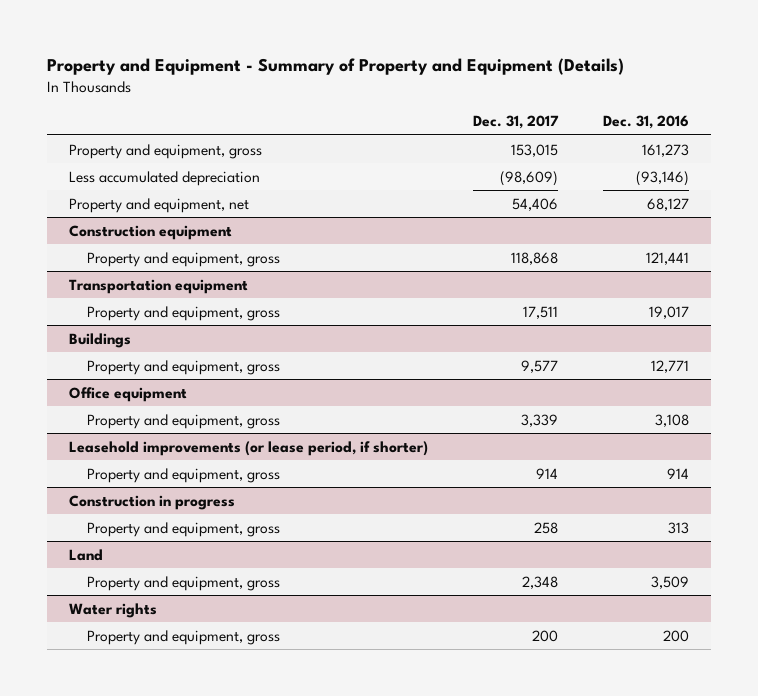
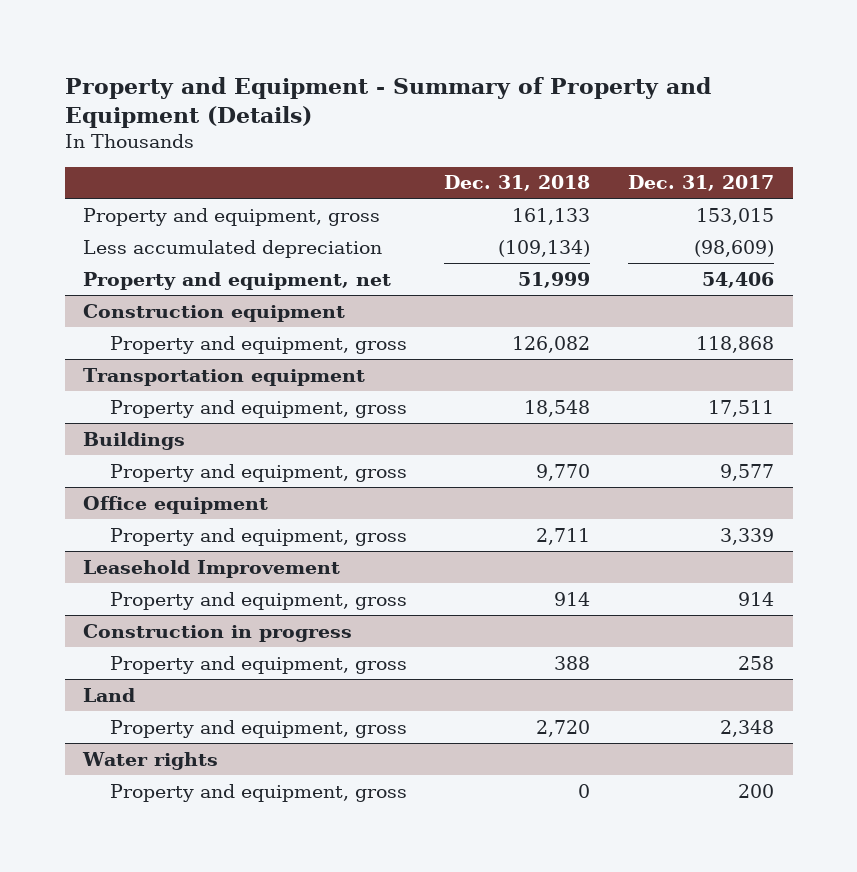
- | Dec. 31, 2017 | Dec. 31, 2016
+ | Dec. 31, 2018 | Dec. 31, 2017
- Leasehold improvements (or lease period, if shorter)
+ Leasehold Improvement

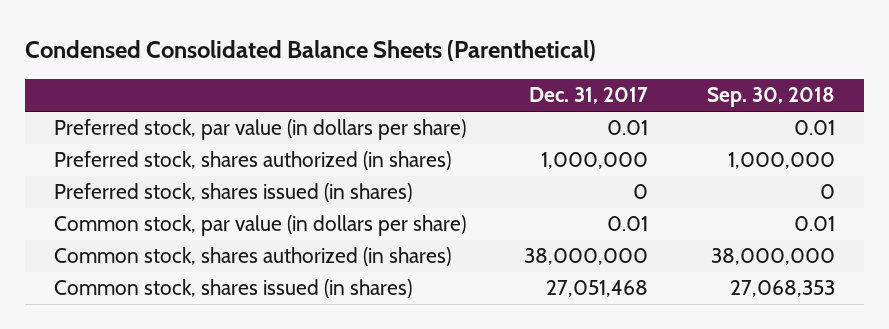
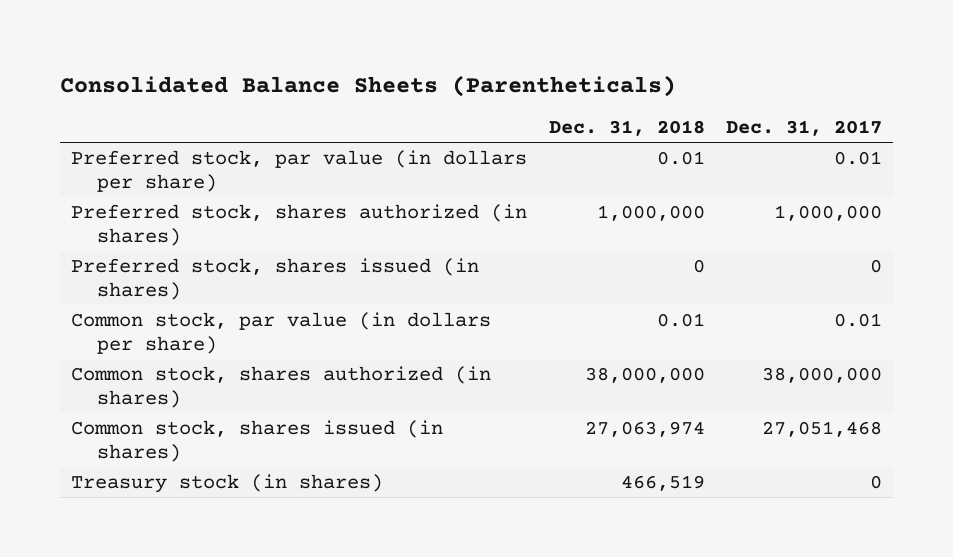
- Condensed Consolidated Balance Sheets (Parenthetical)
+ Consolidated Balance Sheets (Parentheticals)
- | Dec. 31, 2017 | Sep. 30, 2018
+ | Dec. 31, 2018 | Dec. 31, 2017
+ Treasury stock (in shares) | 466,519 | 0

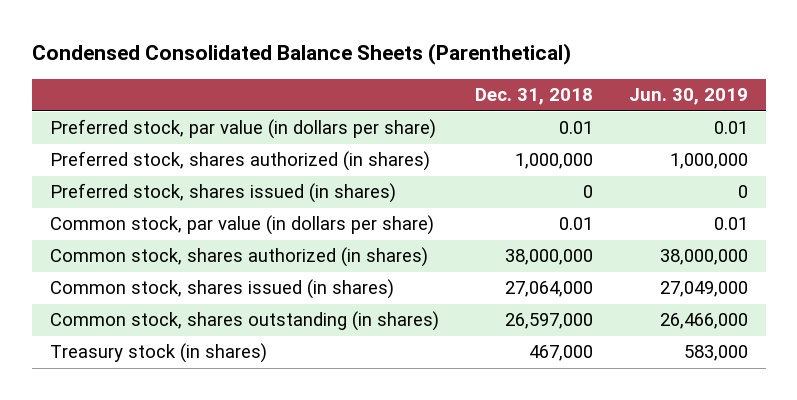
- Consolidated Balance Sheets (Parentheticals)
+ Condensed Consolidated Balance Sheets (Parenthetical)
- | Dec. 31, 2018 | Dec. 31, 2017
+ | Dec. 31, 2018 | Jun. 30, 2019
- Common stock, shares issued (in shares) | 27,063,974 | 27,051,468
- Treasury stock (in shares) | 466,519 | 0
+ Common stock, shares issued (in shares) | 27,064,000 | 27,049,000
+ Common stock, shares outstanding (in shares) | 26,597,000 | 26,466,000
+ Treasury stock (in shares) | 467,000 | 583,000

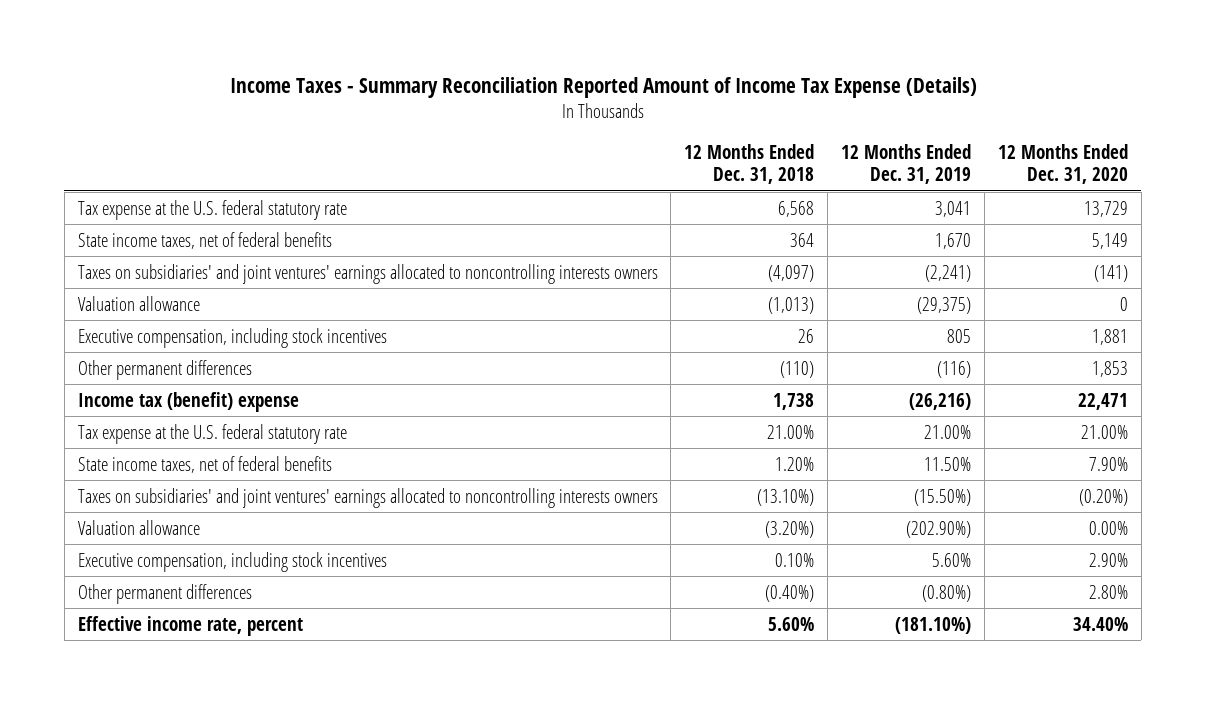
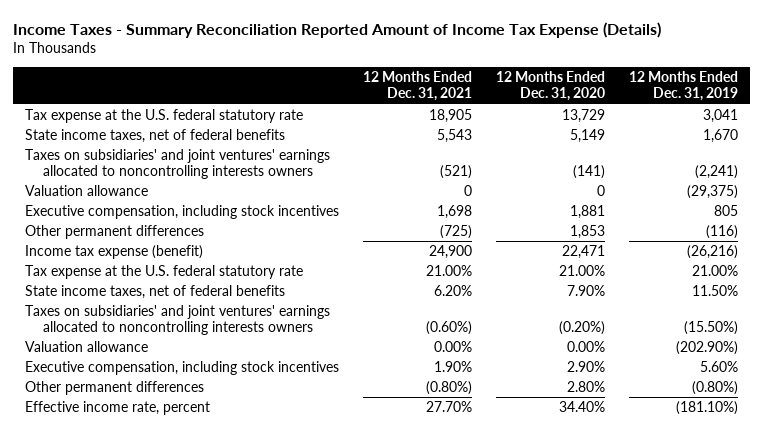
- | 12 Months Ended Dec. 31, 2018 | 12 Months Ended Dec. 31, 2019 | 12 Months Ended Dec. 31, 2020
+ | 12 Months Ended Dec. 31, 2021 | 12 Months Ended Dec. 31, 2020 | 12 Months Ended Dec. 31, 2019
- Income tax (benefit) expense | 1,738 | (26,216) | 22,471
+ Income tax expense (benefit) | 24,900 | 22,471 | (26,216)

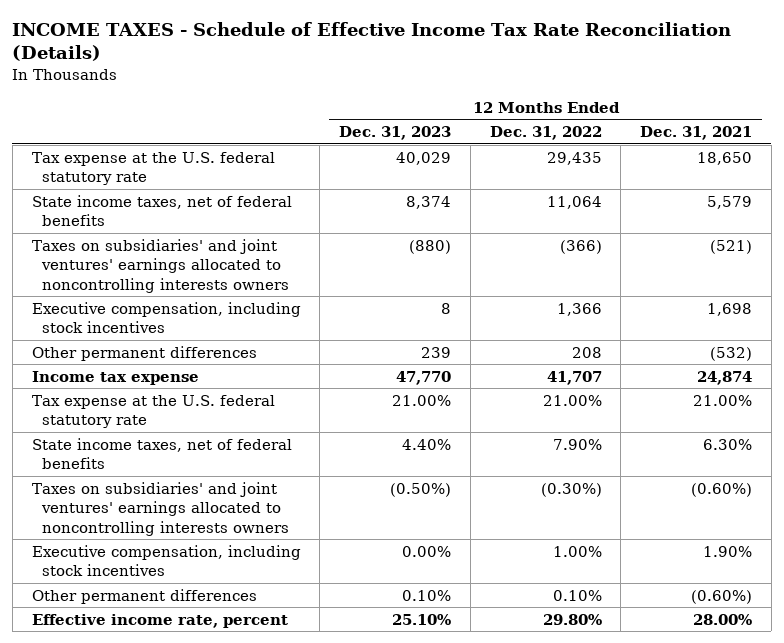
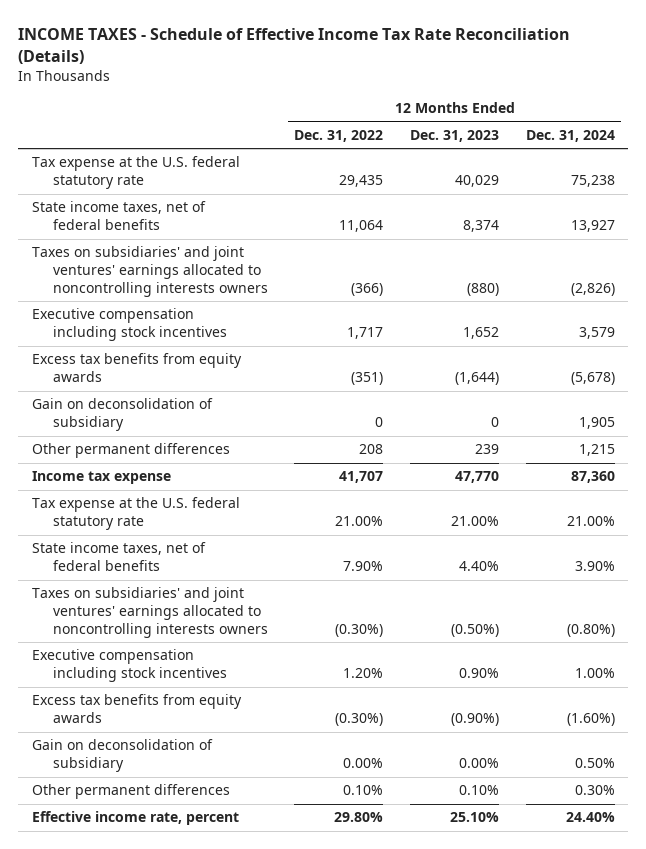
- | 12 Months Ended Dec. 31, 2023 | 12 Months Ended Dec. 31, 2022 | 12 Months Ended Dec. 31, 2021
+ | 12 Months Ended Dec. 31, 2022 | 12 Months Ended Dec. 31, 2023 | 12 Months Ended Dec. 31, 2024
- Executive compensation, including stock incentives | 8 | 1,366 | 1,698
+ Executive compensation including stock incentives | 1,717 | 1,652 | 3,579
+ Excess tax benefits from equity awards | (351) | (1,644) | (5,678)
+ Gain on deconsolidation of subsidiary | 0 | 0 | 1,905
- Executive compensation, including stock incentives | 0.00% | 1.00% | 1.90%
+ Executive compensation including stock incentives | 1.20% | 0.90% | 1.00%
+ Excess tax benefits from equity awards | (0.30%) | (0.90%) | (1.60%)
+ Gain on deconsolidation of subsidiary | 0.00% | 0.00% | 0.50%

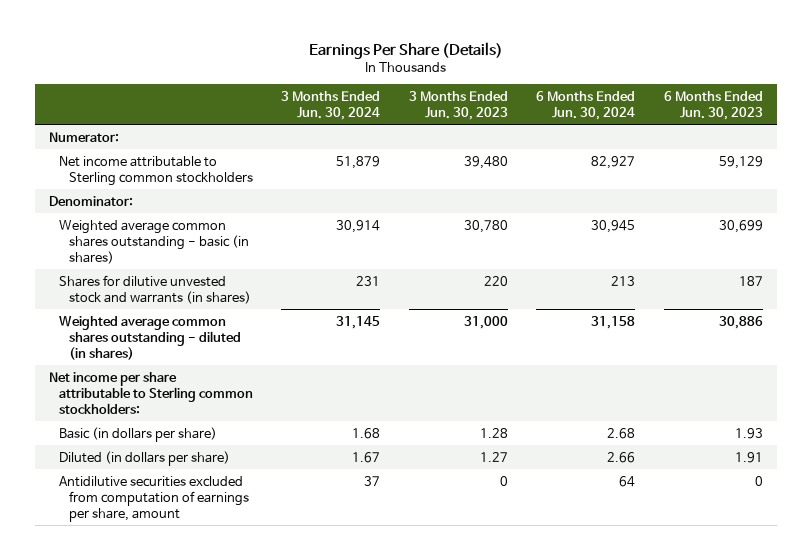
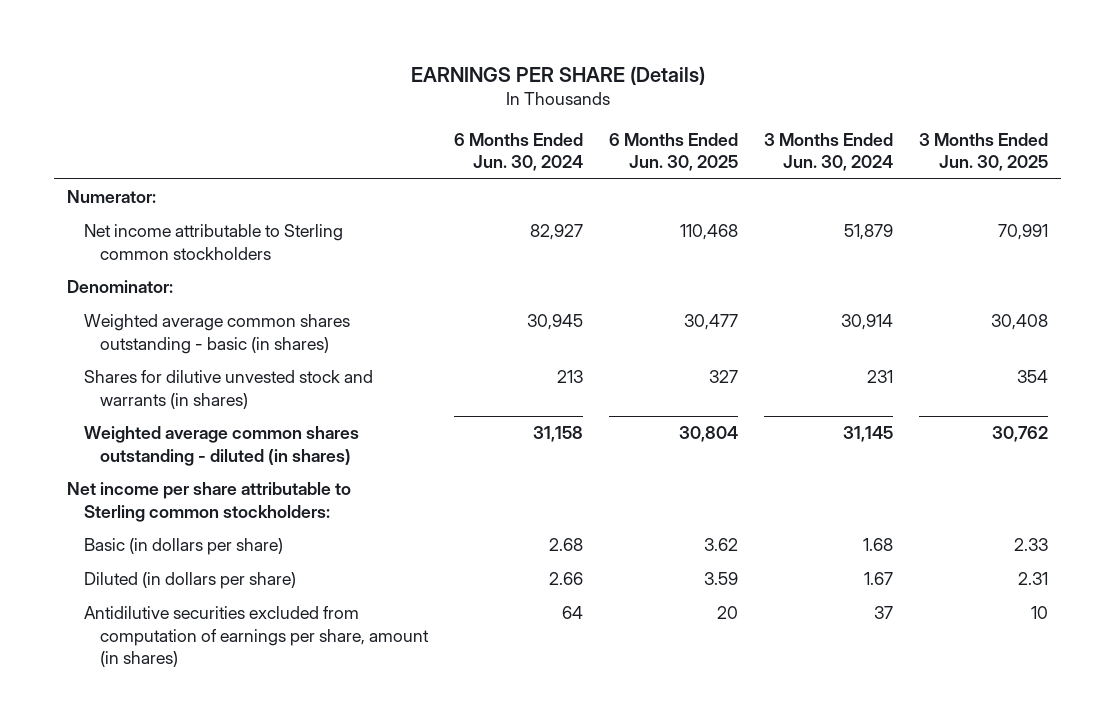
- Earnings Per Share (Details)
+ EARNINGS PER SHARE (Details)
- | 3 Months Ended Jun. 30, 2024 | 3 Months Ended Jun. 30, 2023 | 6 Months Ended Jun. 30, 2024 | 6 Months Ended Jun. 30, 2023
+ | 6 Months Ended Jun. 30, 2024 | 6 Months Ended Jun. 30, 2025 | 3 Months Ended Jun. 30, 2024 | 3 Months Ended Jun. 30, 2025
- Antidilutive securities excluded from computation of earnings per share, amount | 37 | 0 | 64 | 0
+ Antidilutive securities excluded from computation of earnings per share, amount (in shares) | 64 | 20 | 37 | 10

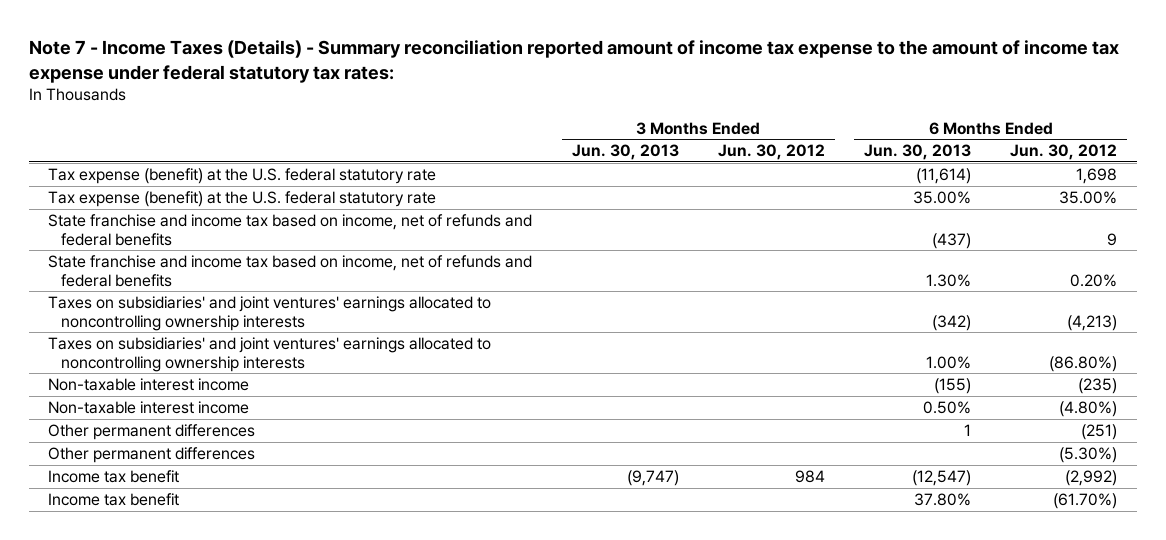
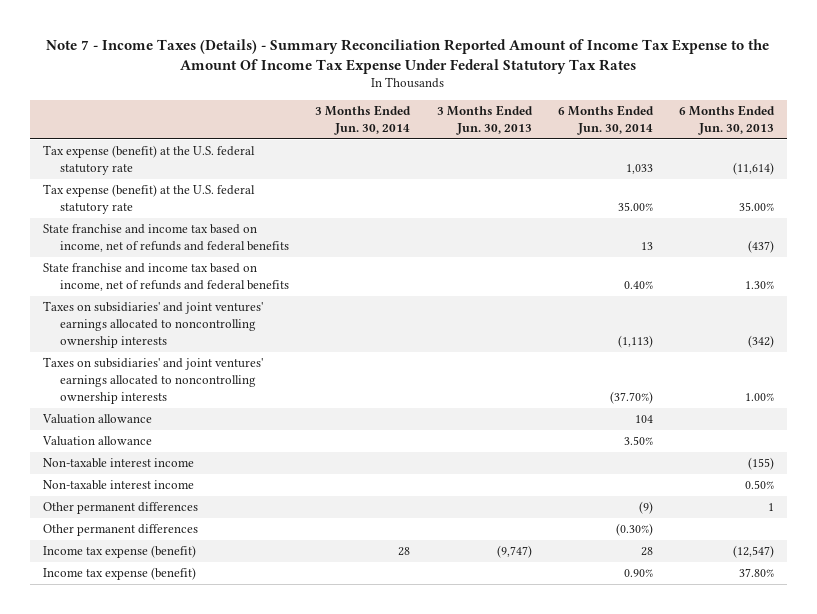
- Note 7 - Income Taxes (Details) - Summary reconciliation reported amount of income tax expense to the amount of income tax expense under federal statutory tax rates:
+ Note 7 - Income Taxes (Details) - Summary Reconciliation Reported Amount of Income Tax Expense to the Amount Of Income Tax Expense Under Federal Statutory Tax Rates
- | 3 Months Ended Jun. 30, 2013 | 3 Months Ended Jun. 30, 2012 | 6 Months Ended Jun. 30, 2013 | 6 Months Ended Jun. 30, 2012
+ | 3 Months Ended Jun. 30, 2014 | 3 Months Ended Jun. 30, 2013 | 6 Months Ended Jun. 30, 2014 | 6 Months Ended Jun. 30, 2013
+ Valuation allowance | | | 104 |
+ Valuation allowance | | | 3.50% |
- Income tax benefit | (9,747) | 984 | (12,547) | (2,992)
- Income tax benefit | | | 37.80% | (61.70%)
+ Income tax expense (benefit) | 28 | (9,747) | 28 | (12,547)
+ Income tax expense (benefit) | | | 0.90% | 37.80%

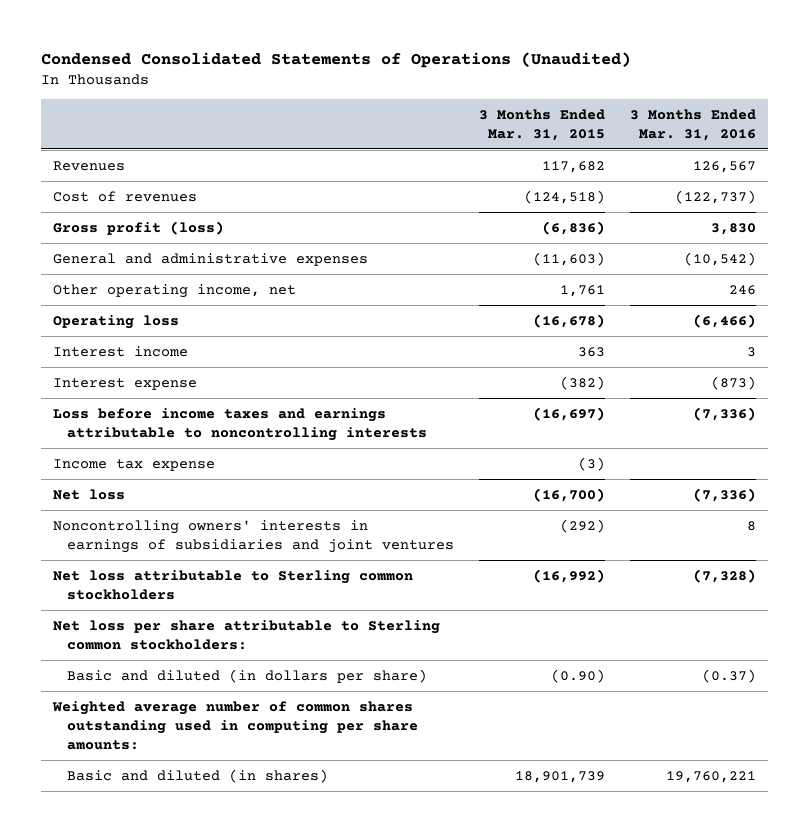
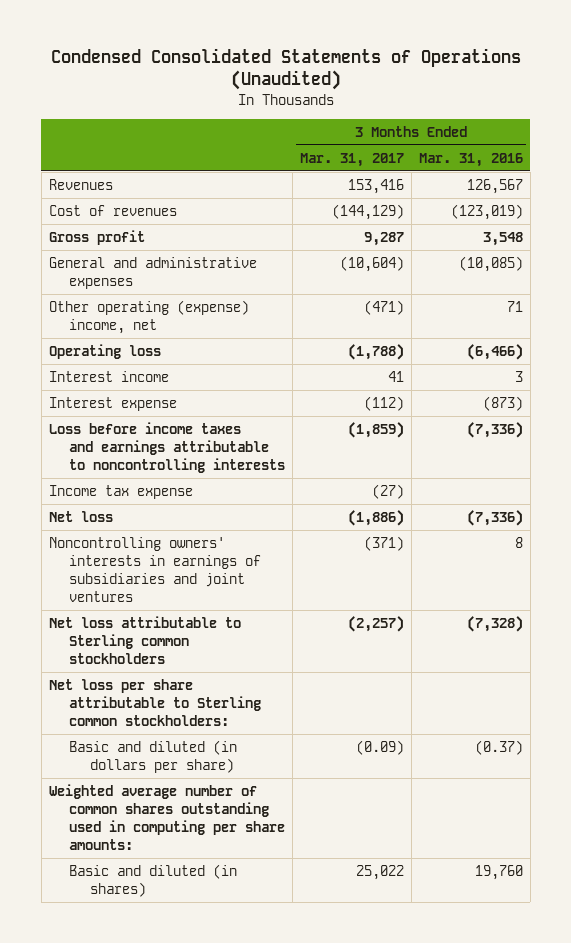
- | 3 Months Ended Mar. 31, 2015 | 3 Months Ended Mar. 31, 2016
+ | 3 Months Ended Mar. 31, 2017 | 3 Months Ended Mar. 31, 2016
- Cost of revenues | (124,518) | (122,737)
- Gross profit (loss) | (6,836) | 3,830
- General and administrative expenses | (11,603) | (10,542)
- Other operating income, net | 1,761 | 246
+ Cost of revenues | (144,129) | (123,019)
+ Gross profit | 9,287 | 3,548
+ General and administrative expenses | (10,604) | (10,085)
+ Other operating (expense) income, net | (471) | 71
- Basic and diluted (in shares) | 18,901,739 | 19,760,221
+ Basic and diluted (in shares) | 25,022 | 19,760

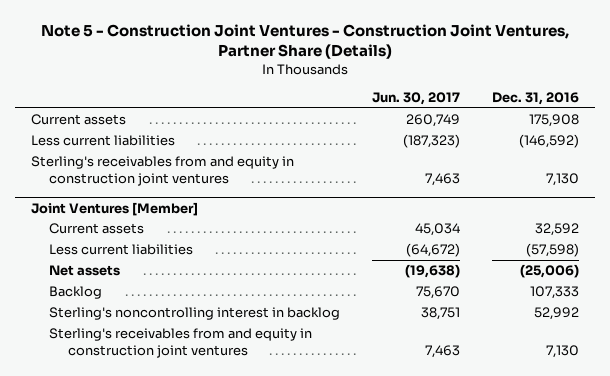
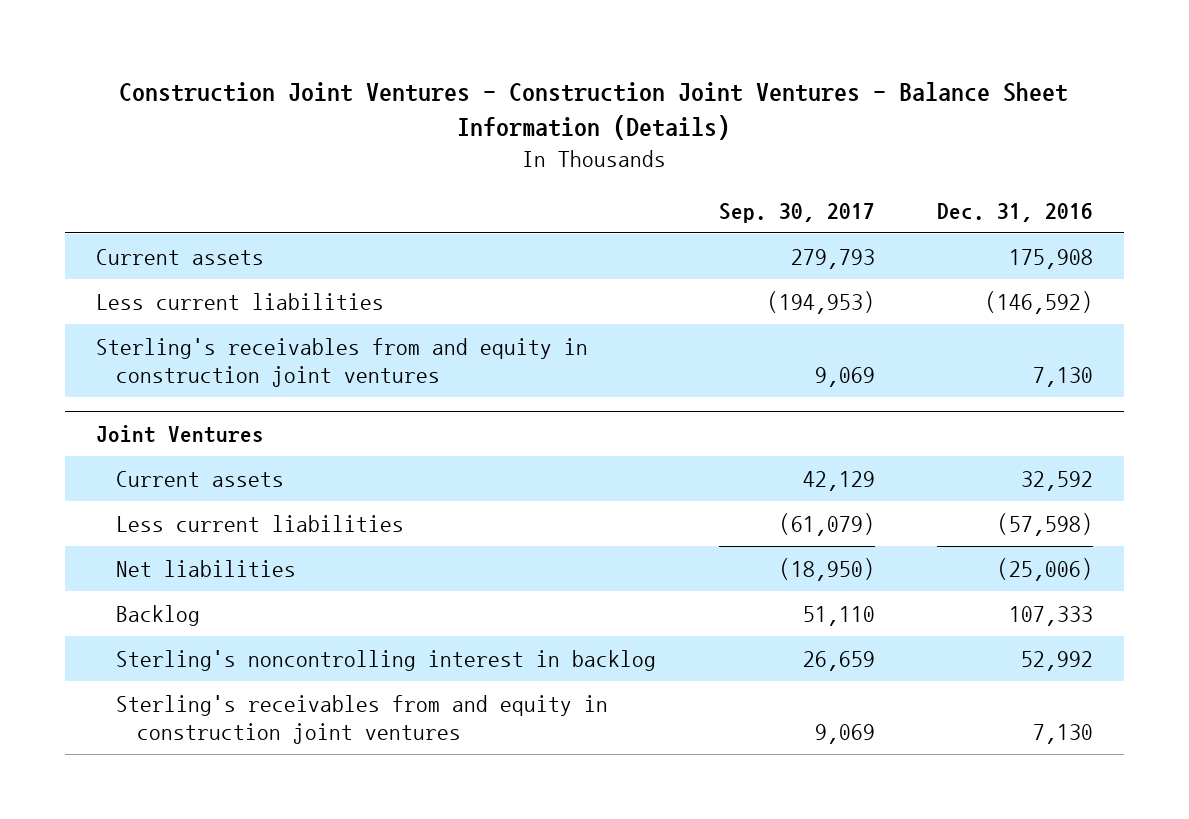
- Note 5 - Construction Joint Ventures - Construction Joint Ventures, Partner Share (Details)
+ Construction Joint Ventures - Construction Joint Ventures - Balance Sheet Information (Details)
- | Jun. 30, 2017 | Dec. 31, 2016
+ | Sep. 30, 2017 | Dec. 31, 2016
- Joint Ventures [Member]
+ Joint Ventures
- Net assets | (19,638) | (25,006)
+ Net liabilities | (18,950) | (25,006)

